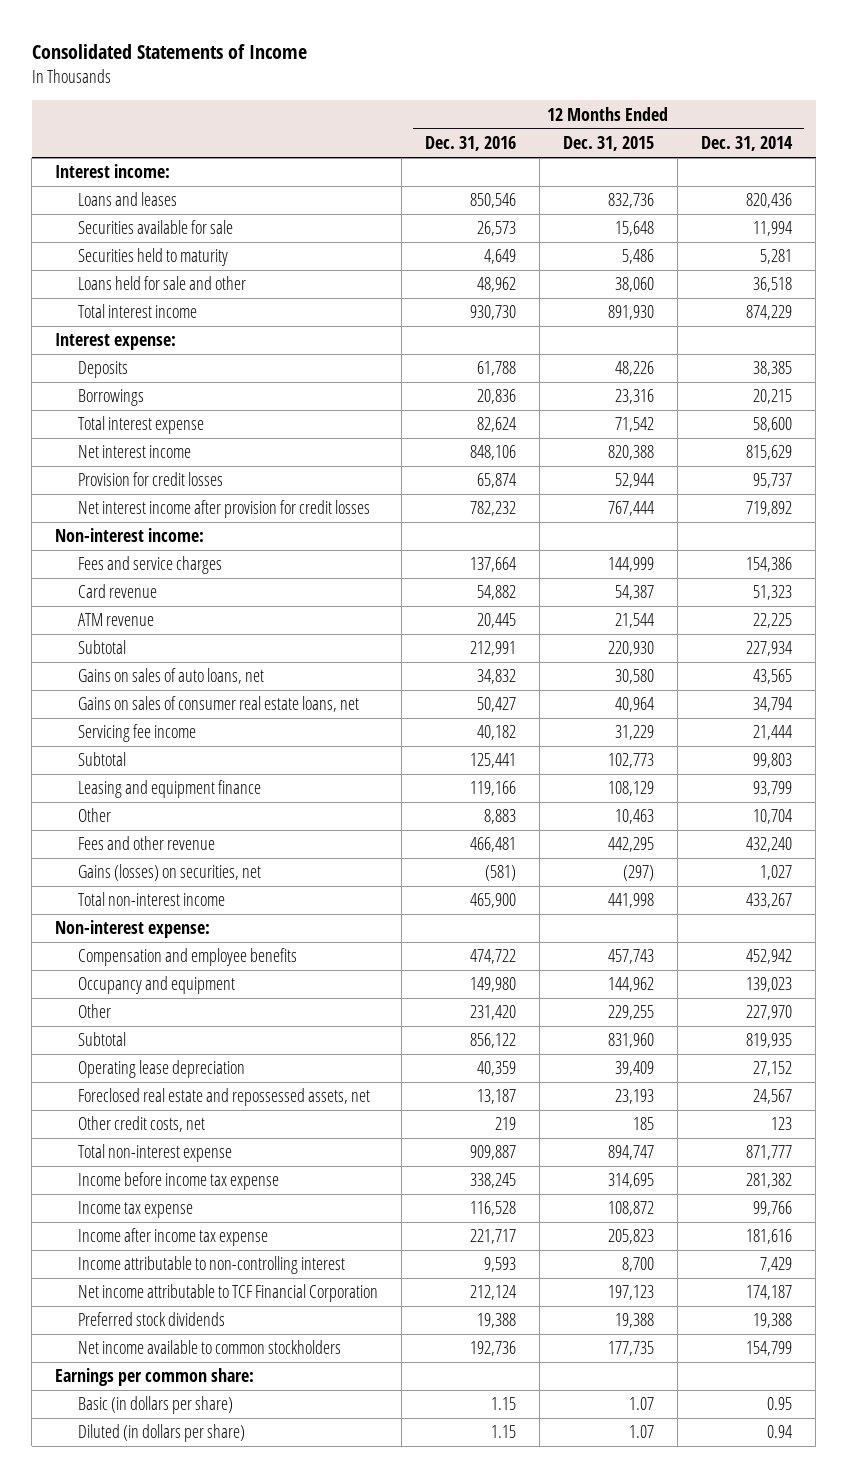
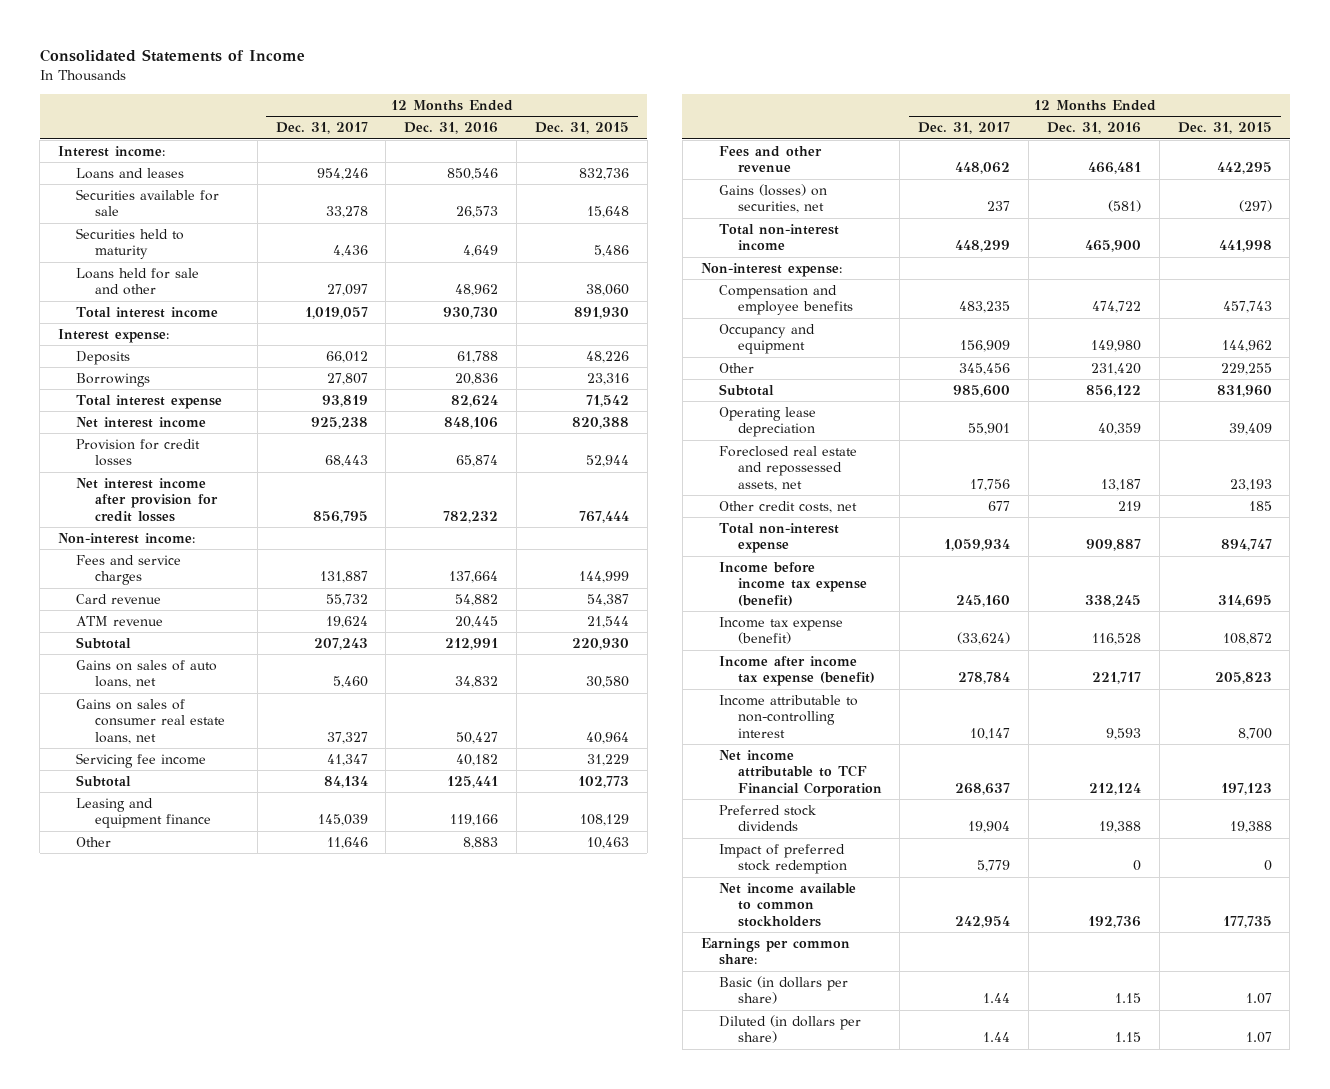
- | 12 Months Ended Dec. 31, 2016 | 12 Months Ended Dec. 31, 2015 | 12 Months Ended Dec. 31, 2014
+ | 12 Months Ended Dec. 31, 2017 | 12 Months Ended Dec. 31, 2016 | 12 Months Ended Dec. 31, 2015
- Income before income tax expense | 338,245 | 314,695 | 281,382
- Income tax expense | 116,528 | 108,872 | 99,766
- Income after income tax expense | 221,717 | 205,823 | 181,616
+ Income before income tax expense (benefit) | 245,160 | 338,245 | 314,695
+ Income tax expense (benefit) | (33,624) | 116,528 | 108,872
+ Income after income tax expense (benefit) | 278,784 | 221,717 | 205,823
+ Impact of preferred stock redemption | 5,779 | 0 | 0

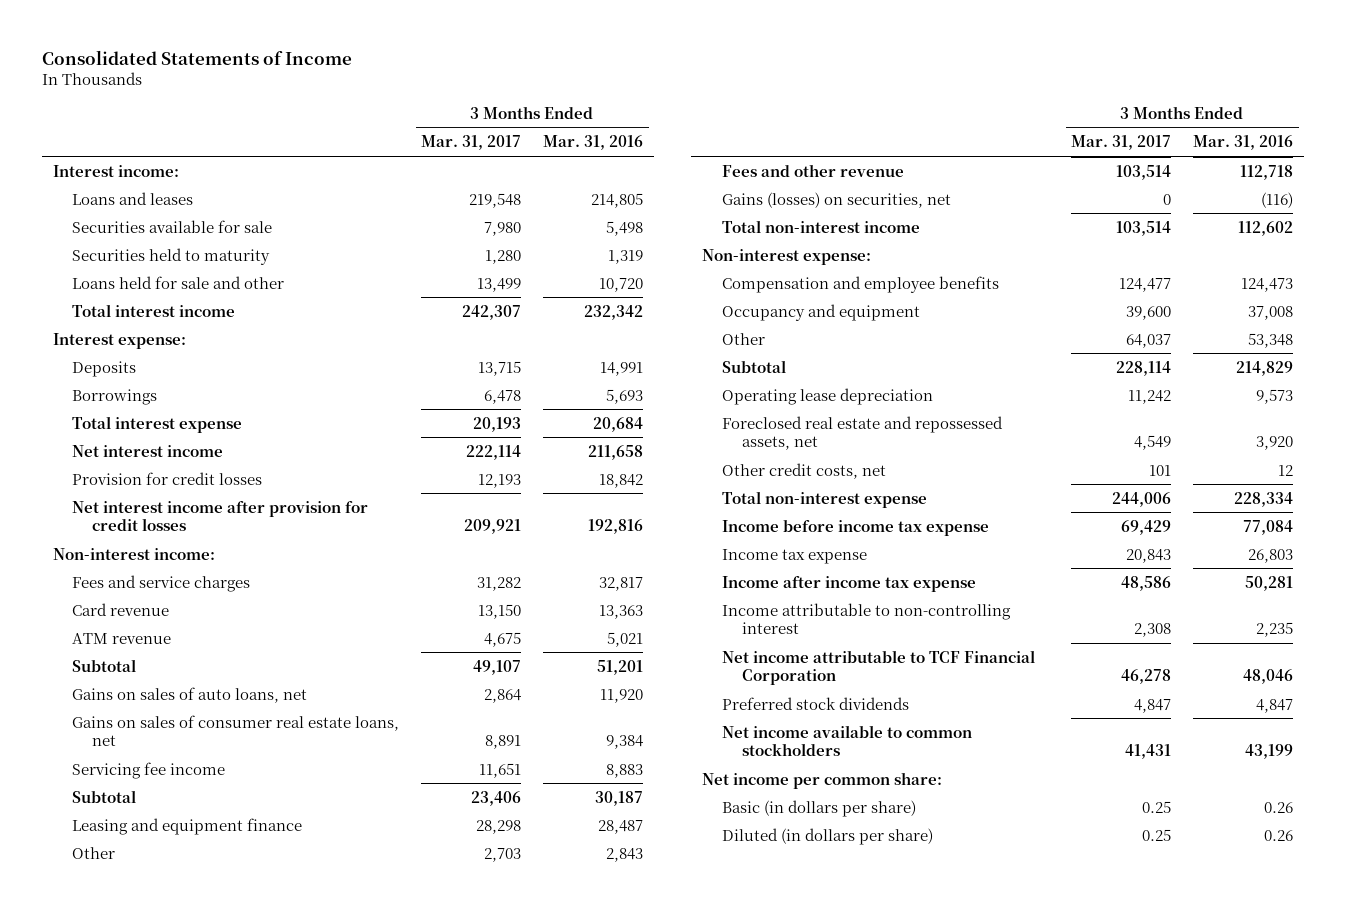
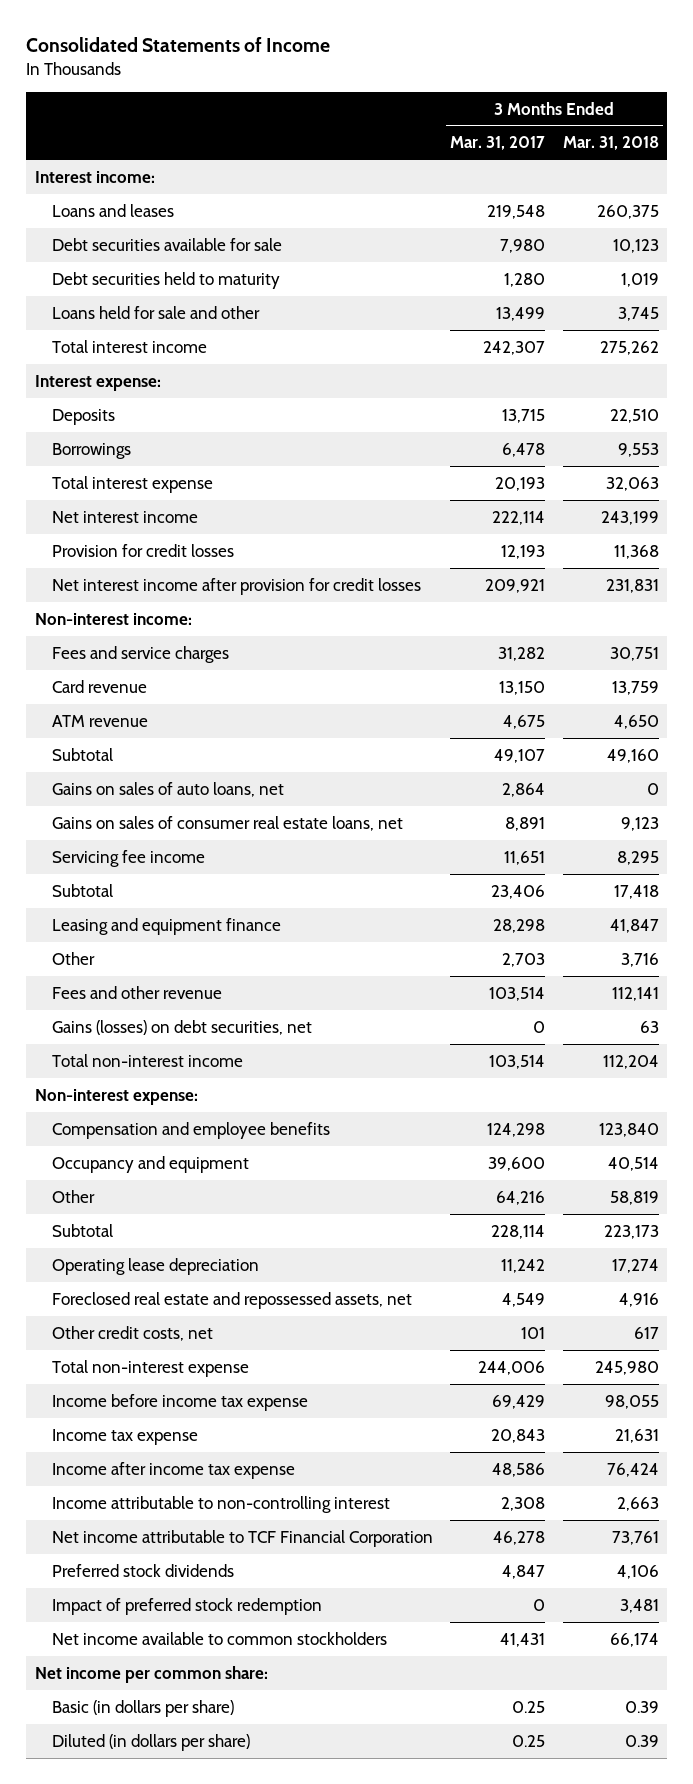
- | 3 Months Ended Mar. 31, 2017 | 3 Months Ended Mar. 31, 2016
+ | 3 Months Ended Mar. 31, 2017 | 3 Months Ended Mar. 31, 2018
- Securities available for sale | 7,980 | 5,498
- Securities held to maturity | 1,280 | 1,319
+ Debt securities available for sale | 7,980 | 10,123
+ Debt securities held to maturity | 1,280 | 1,019
- Gains (losses) on securities, net | 0 | (116)
+ Gains (losses) on debt securities, net | 0 | 63
- Compensation and employee benefits | 124,477 | 124,473
+ Compensation and employee benefits | 124,298 | 123,840
- Other | 64,037 | 53,348
+ Other | 64,216 | 58,819
+ Impact of preferred stock redemption | 0 | 3,481

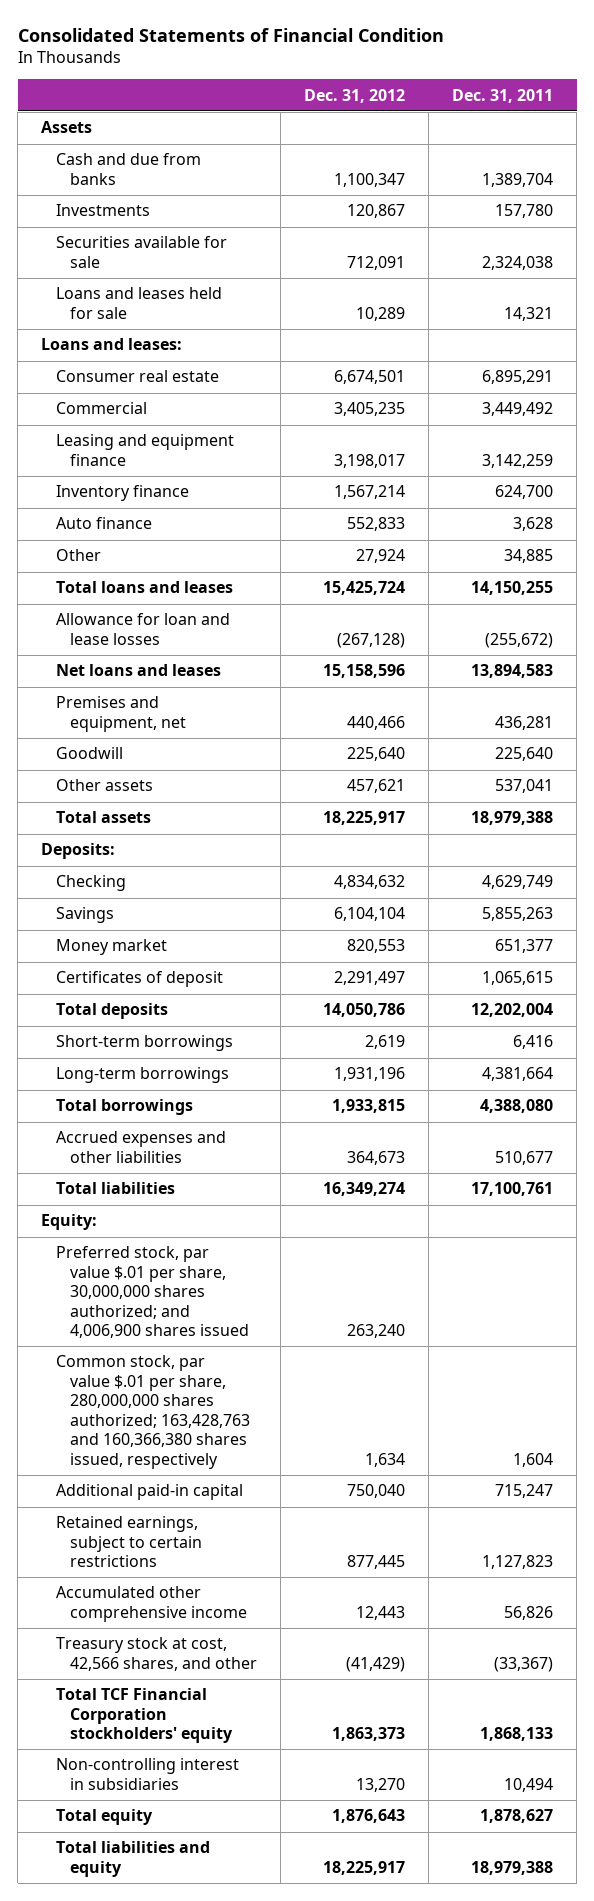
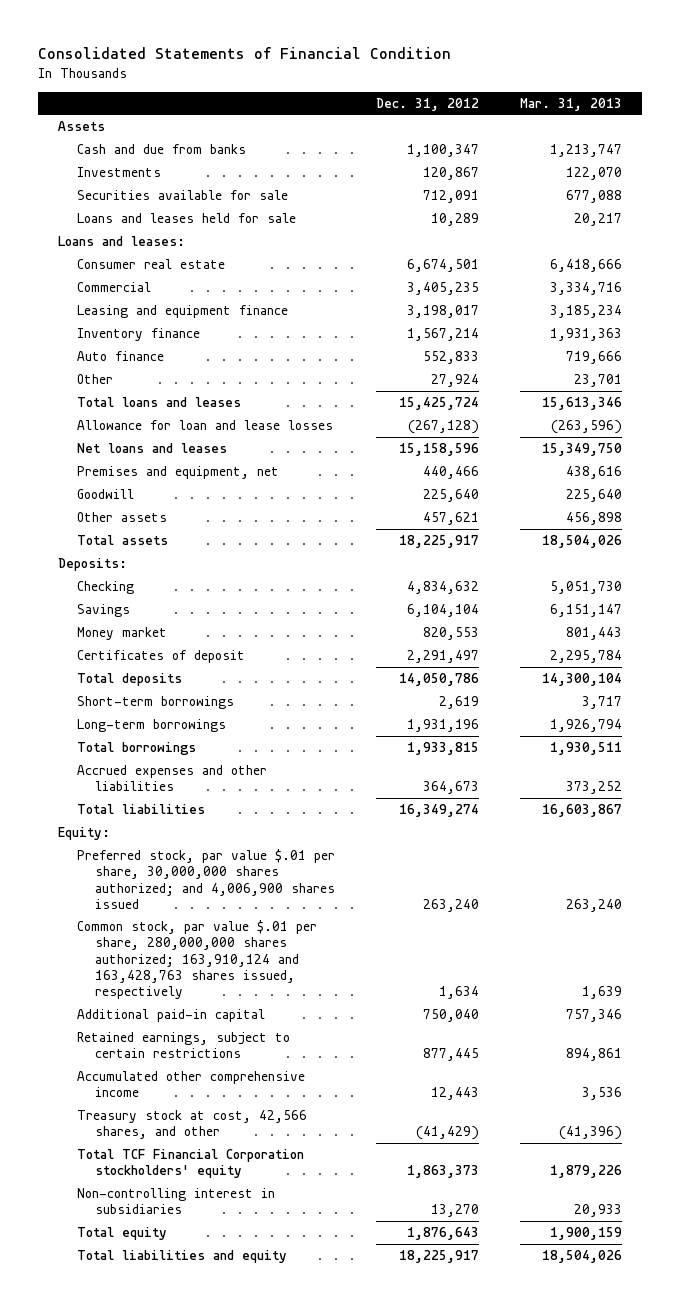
- | Dec. 31, 2012 | Dec. 31, 2011
+ | Dec. 31, 2012 | Mar. 31, 2013
- Common stock, par value $.01 per share, 280,000,000 shares authorized; 163,428,763 and 160,366,380 shares issued, respectively | 1,634 | 1,604
+ Common stock, par value $.01 per share, 280,000,000 shares authorized; 163,910,124 and 163,428,763 shares issued, respectively | 1,634 | 1,639

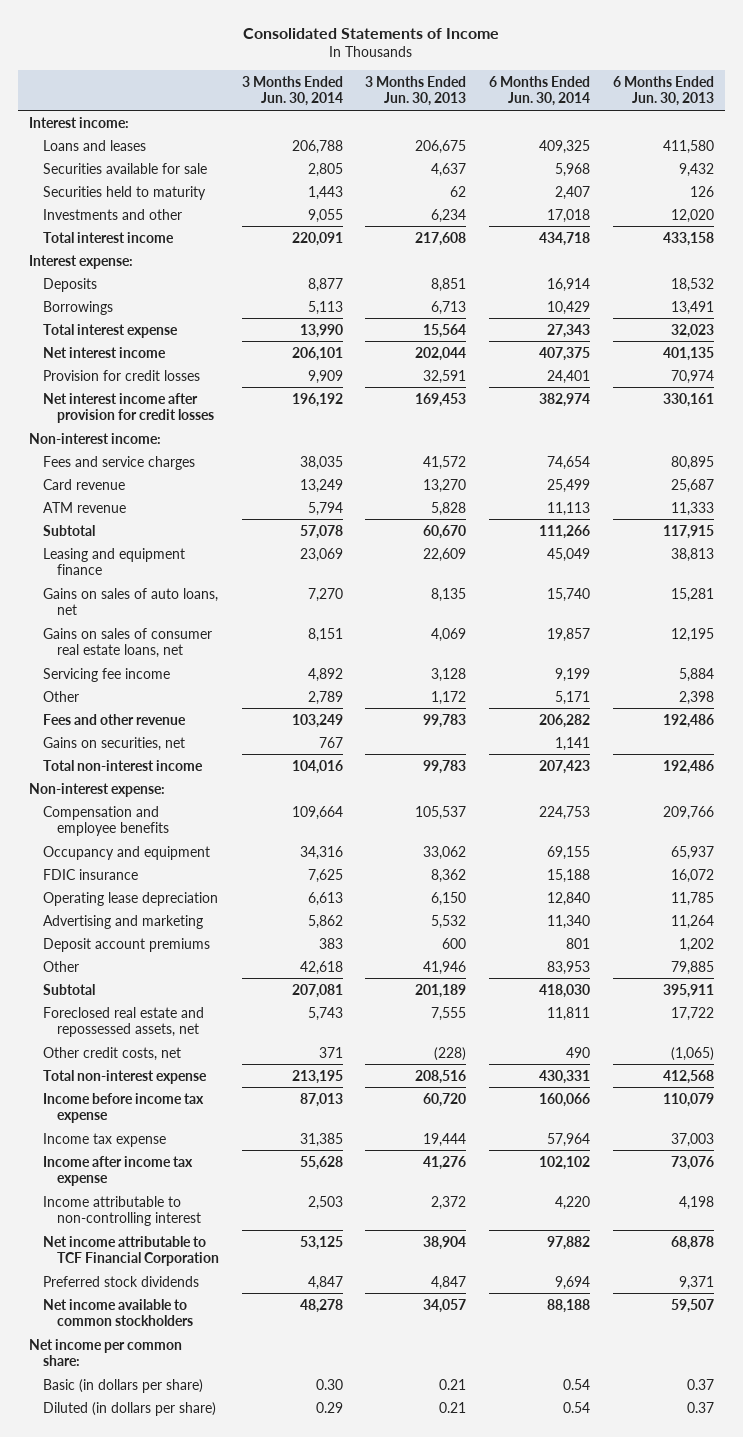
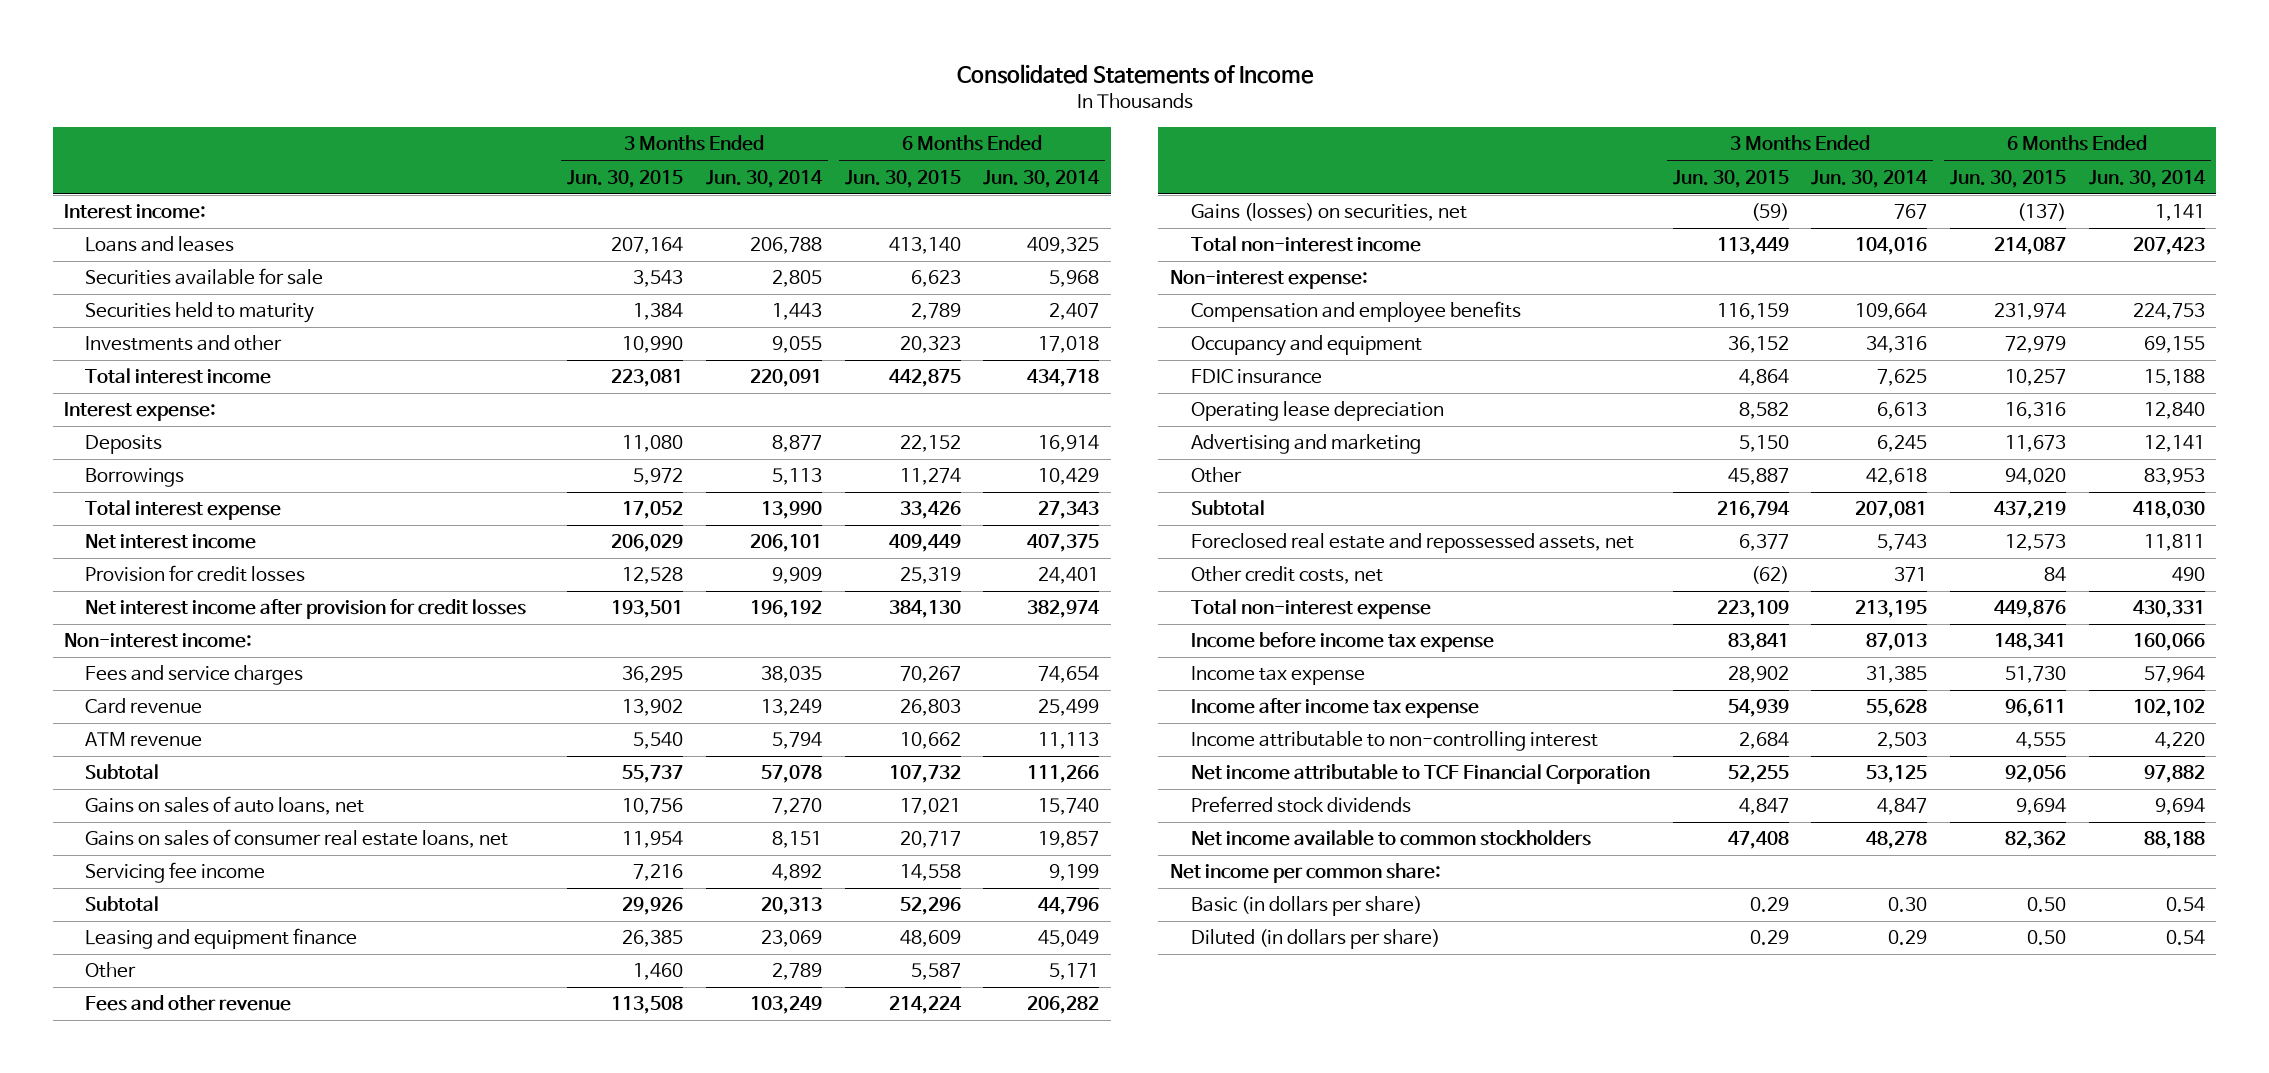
- | 3 Months Ended Jun. 30, 2014 | 3 Months Ended Jun. 30, 2013 | 6 Months Ended Jun. 30, 2014 | 6 Months Ended Jun. 30, 2013
+ | 3 Months Ended Jun. 30, 2015 | 3 Months Ended Jun. 30, 2014 | 6 Months Ended Jun. 30, 2015 | 6 Months Ended Jun. 30, 2014
+ Subtotal | 29,926 | 20,313 | 52,296 | 44,796
moved down: Leasing and equipment finance | 26,385 | 23,069 | 48,609 | 45,049
- Gains on securities, net | 767 | | 1,141 |
+ Gains (losses) on securities, net | (59) | 767 | (137) | 1,141
- Advertising and marketing | 5,862 | 5,532 | 11,340 | 11,264
- Deposit account premiums | 383 | 600 | 801 | 1,202
+ Advertising and marketing | 5,150 | 6,245 | 11,673 | 12,141

